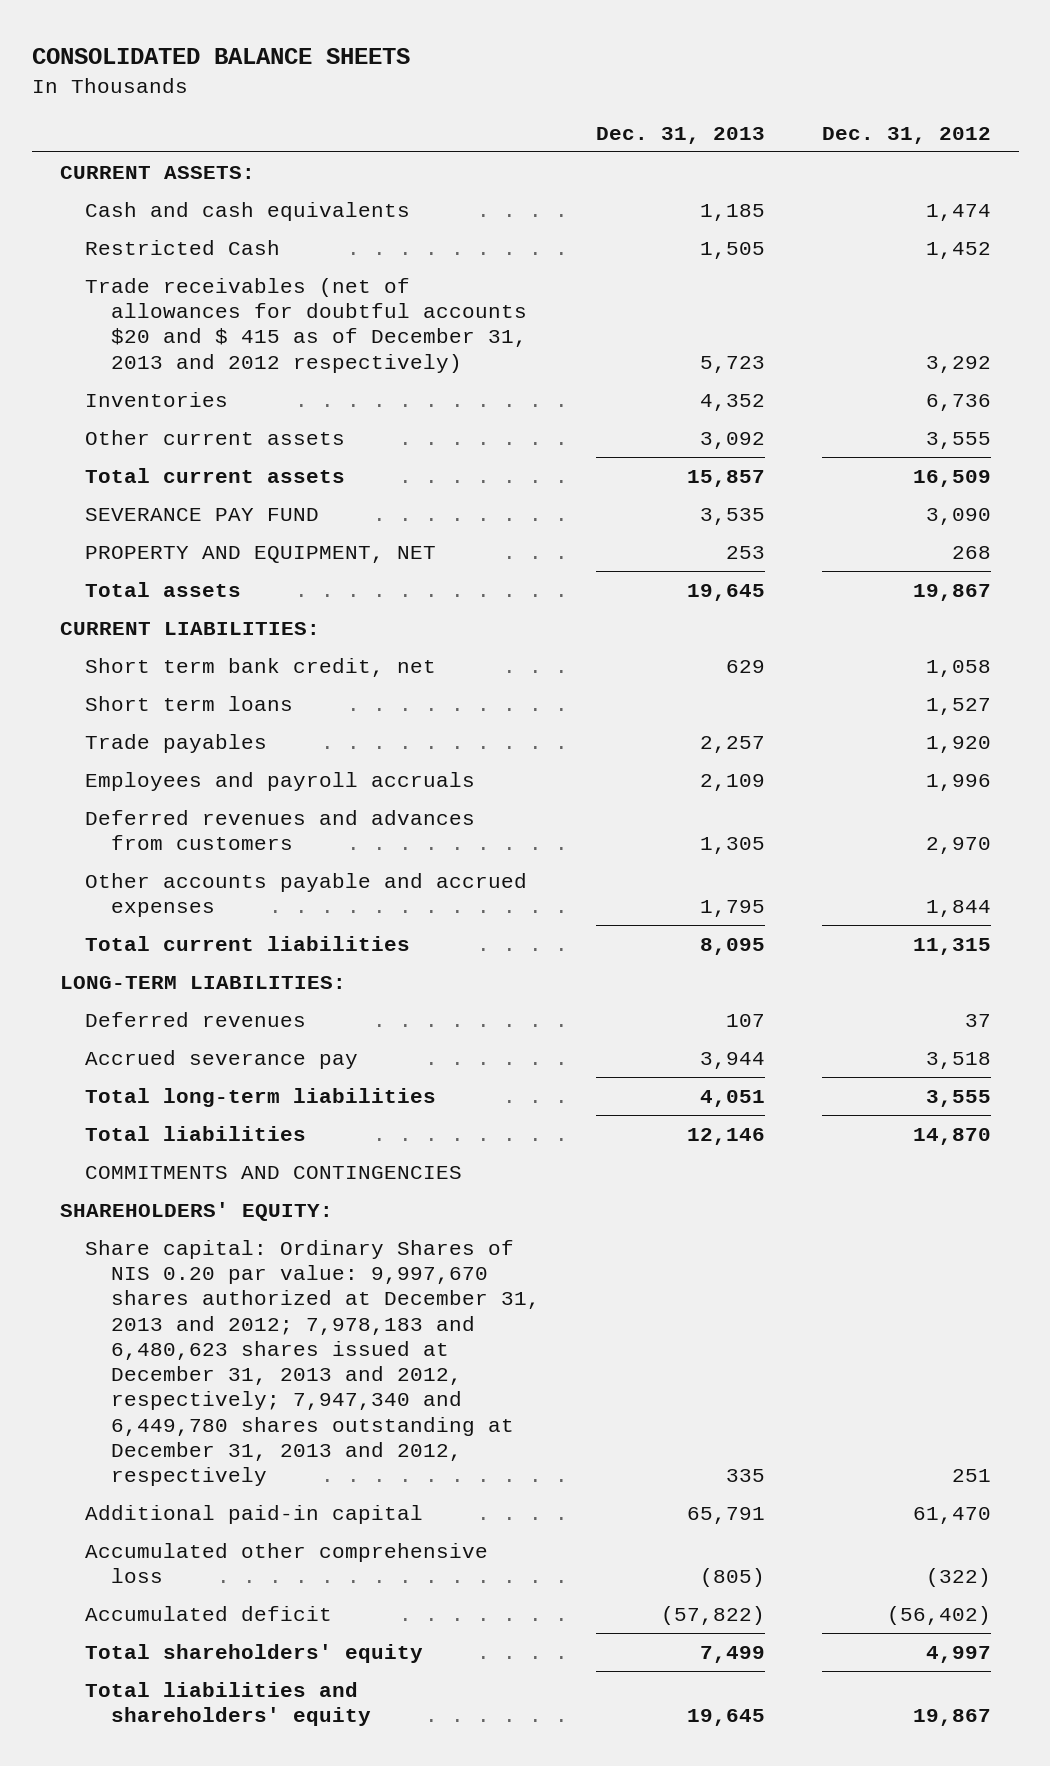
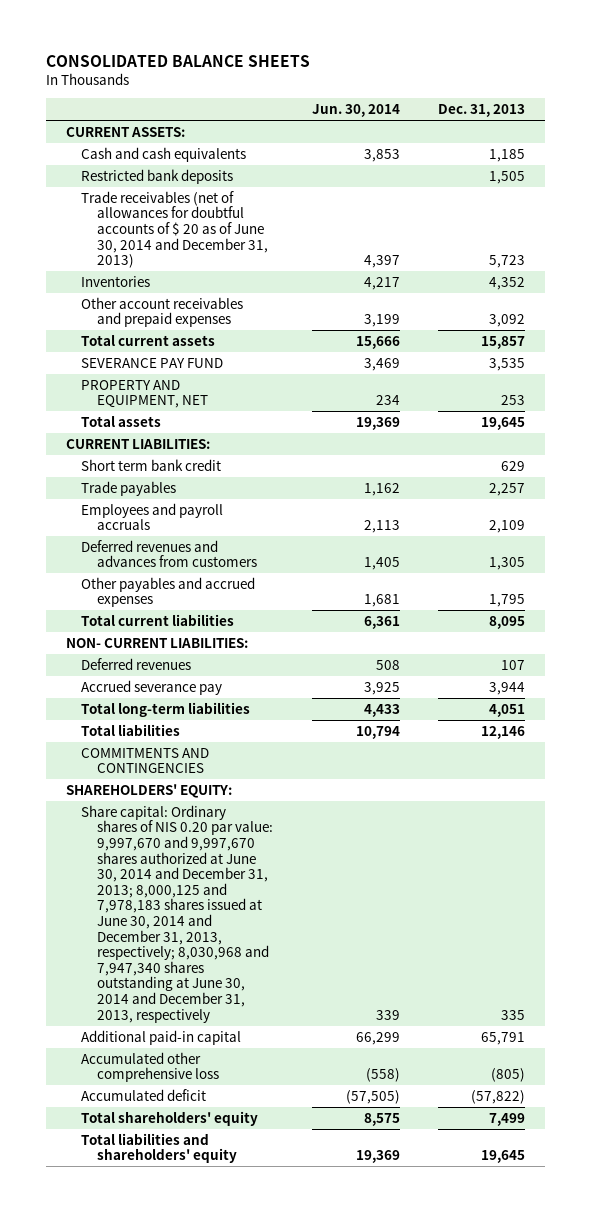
- | Dec. 31, 2013 | Dec. 31, 2012
+ | Jun. 30, 2014 | Dec. 31, 2013
- Restricted Cash | 1,505 | 1,452
- Trade receivables (net of allowances for doubtful accounts $20 and $ 415 as of December 31, 2013 and 2012 respectively) | 5,723 | 3,292
+ Restricted bank deposits | | 1,505
+ Trade receivables (net of allowances for doubtful accounts of $ 20 as of June 30, 2014 and December 31, 2013) | 4,397 | 5,723
- Other current assets | 3,092 | 3,555
+ Other account receivables and prepaid expenses | 3,199 | 3,092
- Short term bank credit, net | 629 | 1,058
- Short term loans | | 1,527
+ Short term bank credit | | 629
- Other accounts payable and accrued expenses | 1,795 | 1,844
+ Other payables and accrued expenses | 1,681 | 1,795
- LONG-TERM LIABILITIES:
+ NON- CURRENT LIABILITIES:
- Share capital: Ordinary Shares of NIS 0.20 par value: 9,997,670 shares authorized at December 31, 2013 and 2012; 7,978,183 and 6,480,623 shares issued at December 31, 2013 and 2012, respectively; 7,947,340 and 6,449,780 shares outstanding at December 31, 2013 and 2012, respectively | 335 | 251
+ Share capital: Ordinary shares of NIS 0.20 par value: 9,997,670 and 9,997,670 shares authorized at June 30, 2014 and December 31, 2013; 8,000,125 and 7,978,183 shares issued at June 30, 2014 and December 31, 2013, respectively; 8,030,968 and 7,947,340 shares outstanding at June 30, 2014 and December 31, 2013, respectively | 339 | 335

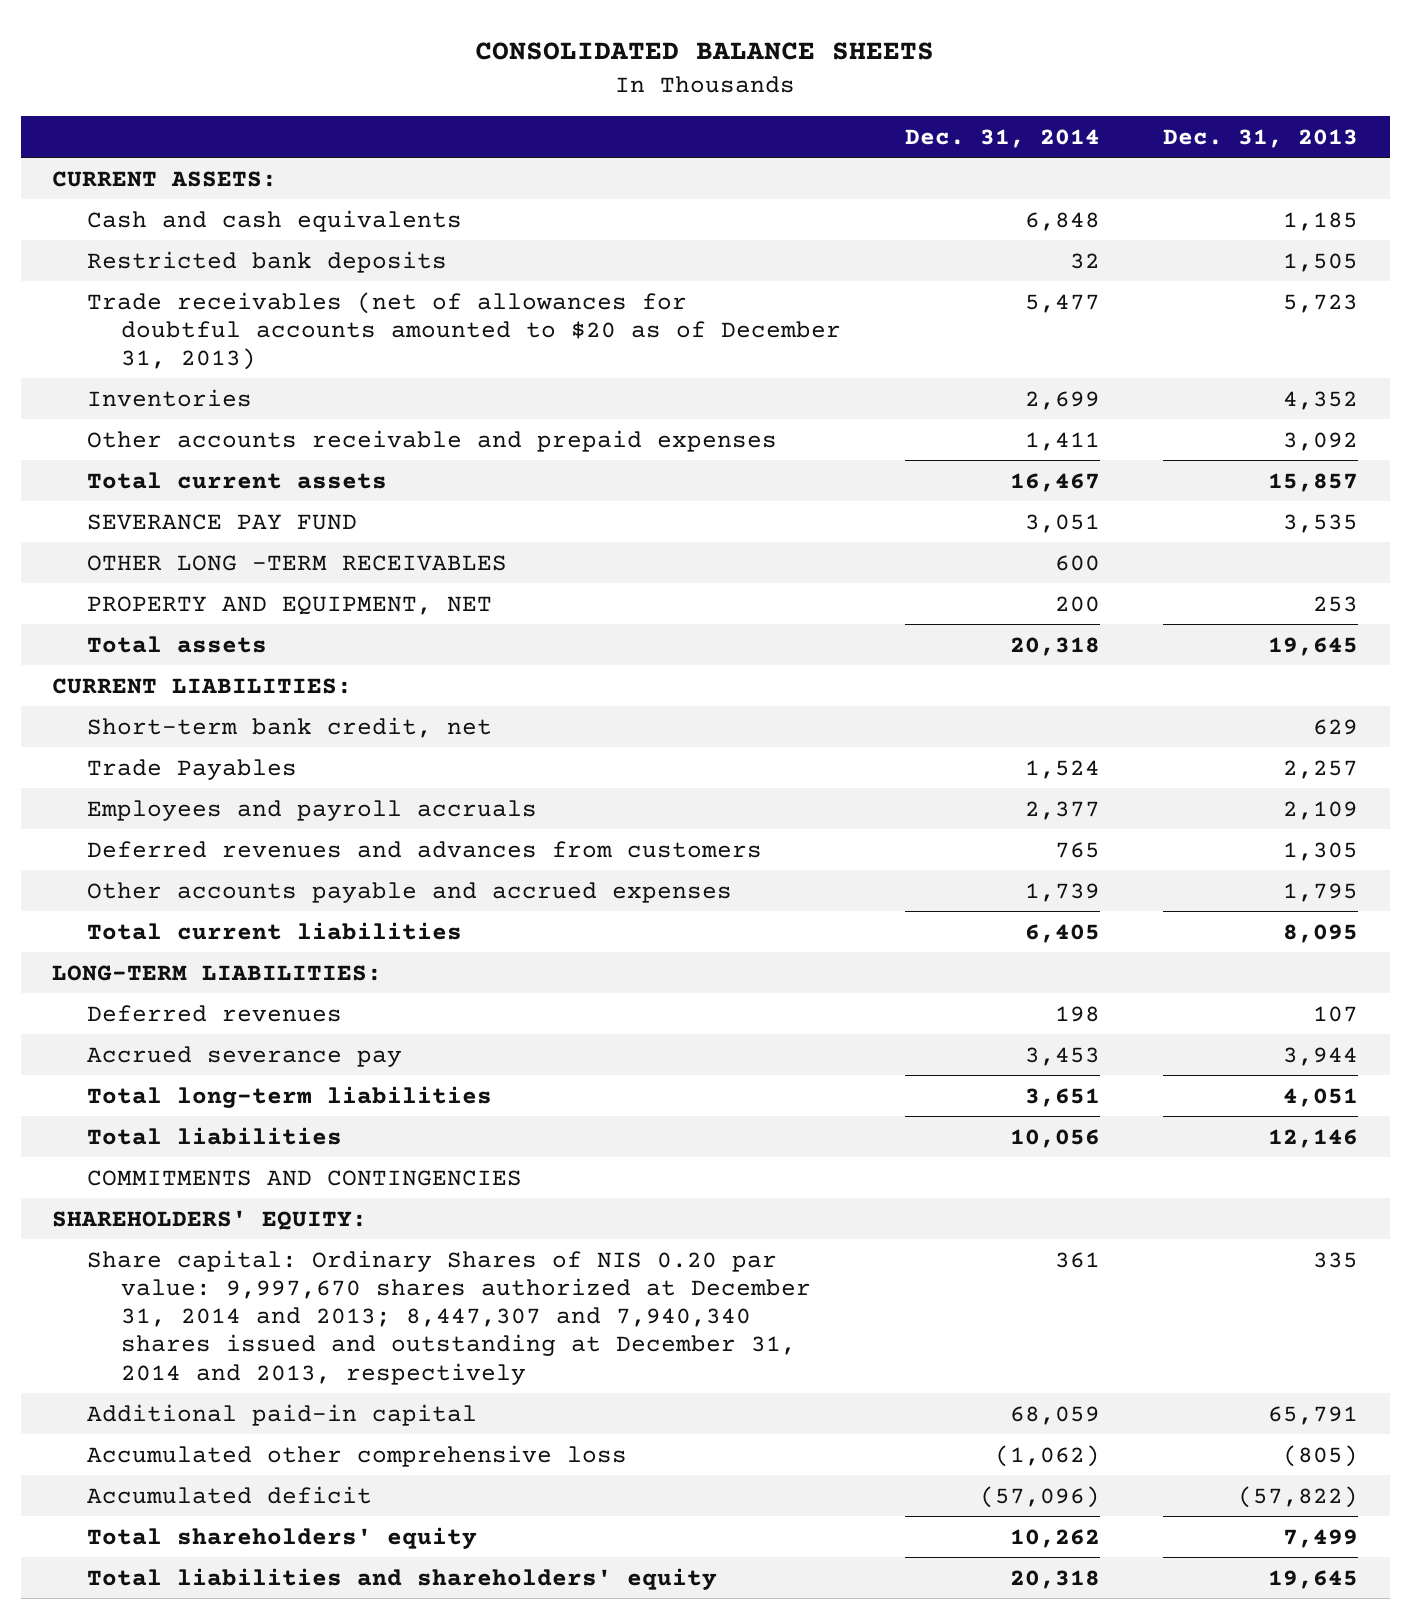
- | Jun. 30, 2014 | Dec. 31, 2013
+ | Dec. 31, 2014 | Dec. 31, 2013
- Trade receivables (net of allowances for doubtful accounts of $ 20 as of June 30, 2014 and December 31, 2013) | 4,397 | 5,723
+ Trade receivables (net of allowances for doubtful accounts amounted to $20 as of December 31, 2013) | 5,477 | 5,723
- Other account receivables and prepaid expenses | 3,199 | 3,092
+ Other accounts receivable and prepaid expenses | 1,411 | 3,092
+ OTHER LONG -TERM RECEIVABLES | 600 |
- Short term bank credit | | 629
- Trade payables | 1,162 | 2,257
+ Short-term bank credit, net | | 629
+ Trade Payables | 1,524 | 2,257
- Other payables and accrued expenses | 1,681 | 1,795
+ Other accounts payable and accrued expenses | 1,739 | 1,795
- NON- CURRENT LIABILITIES:
+ LONG-TERM LIABILITIES:
- Share capital: Ordinary shares of NIS 0.20 par value: 9,997,670 and 9,997,670 shares authorized at June 30, 2014 and December 31, 2013; 8,000,125 and 7,978,183 shares issued at June 30, 2014 and December 31, 2013, respectively; 8,030,968 and 7,947,340 shares outstanding at June 30, 2014 and December 31, 2013, respectively | 339 | 335
+ Share capital: Ordinary Shares of NIS 0.20 par value: 9,997,670 shares authorized at December 31, 2014 and 2013; 8,447,307 and 7,940,340 shares issued and outstanding at December 31, 2014 and 2013, respectively | 361 | 335

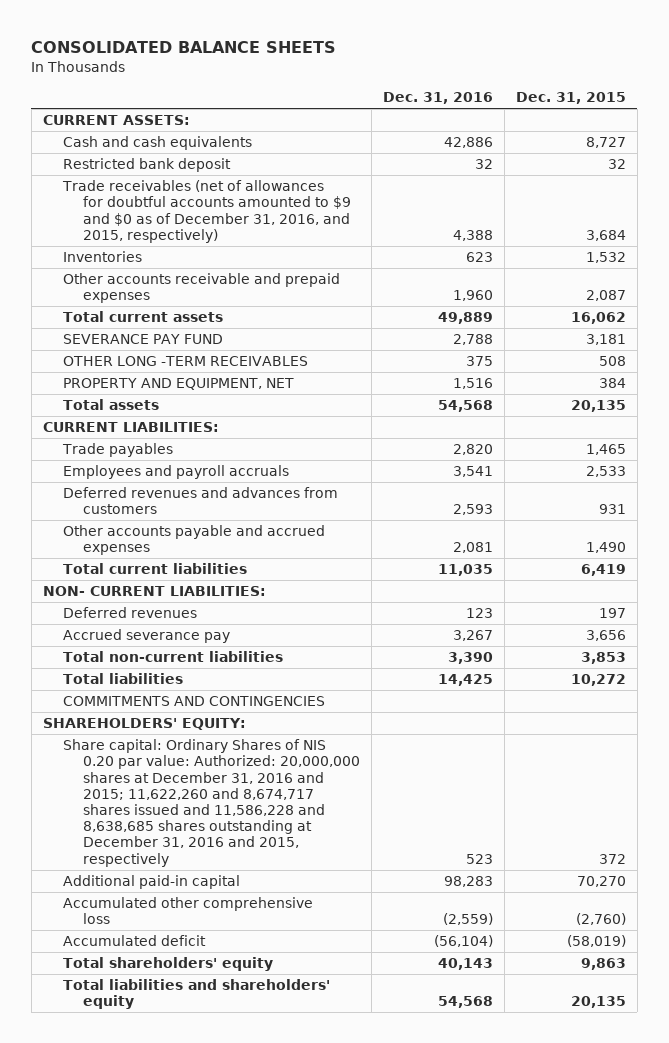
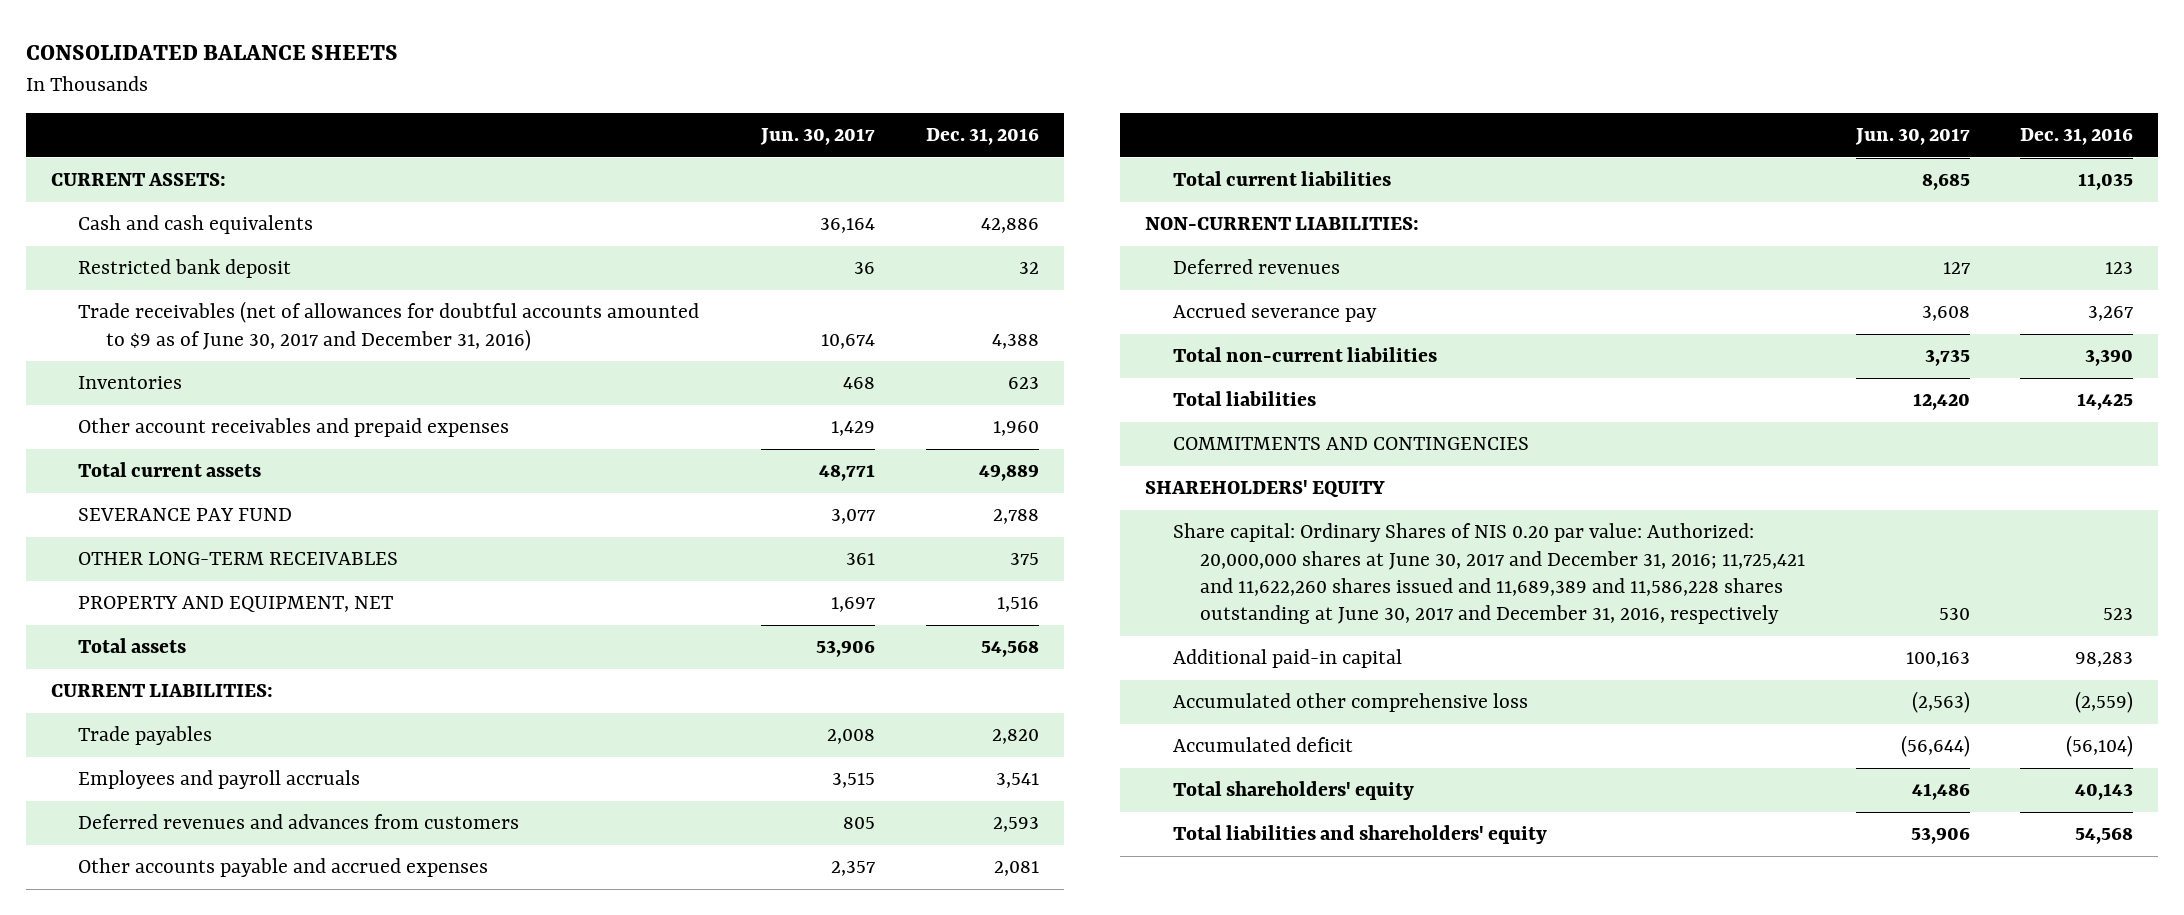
- | Dec. 31, 2016 | Dec. 31, 2015
+ | Jun. 30, 2017 | Dec. 31, 2016
- Trade receivables (net of allowances for doubtful accounts amounted to $9 and $0 as of December 31, 2016, and 2015, respectively) | 4,388 | 3,684
+ Trade receivables (net of allowances for doubtful accounts amounted to $9 as of June 30, 2017 and December 31, 2016) | 10,674 | 4,388
- Other accounts receivable and prepaid expenses | 1,960 | 2,087
+ Other account receivables and prepaid expenses | 1,429 | 1,960
- OTHER LONG -TERM RECEIVABLES | 375 | 508
+ OTHER LONG-TERM RECEIVABLES | 361 | 375
- NON- CURRENT LIABILITIES:
+ NON-CURRENT LIABILITIES:
- SHAREHOLDERS' EQUITY:
- Share capital: Ordinary Shares of NIS 0.20 par value: Authorized: 20,000,000 shares at December 31, 2016 and 2015; 11,622,260 and 8,674,717 shares issued and 11,586,228 and 8,638,685 shares outstanding at December 31, 2016 and 2015, respectively | 523 | 372
+ SHAREHOLDERS' EQUITY
+ Share capital: Ordinary Shares of NIS 0.20 par value: Authorized: 20,000,000 shares at June 30, 2017 and December 31, 2016; 11,725,421 and 11,622,260 shares issued and 11,689,389 and 11,586,228 shares outstanding at June 30, 2017 and December 31, 2016, respectively | 530 | 523

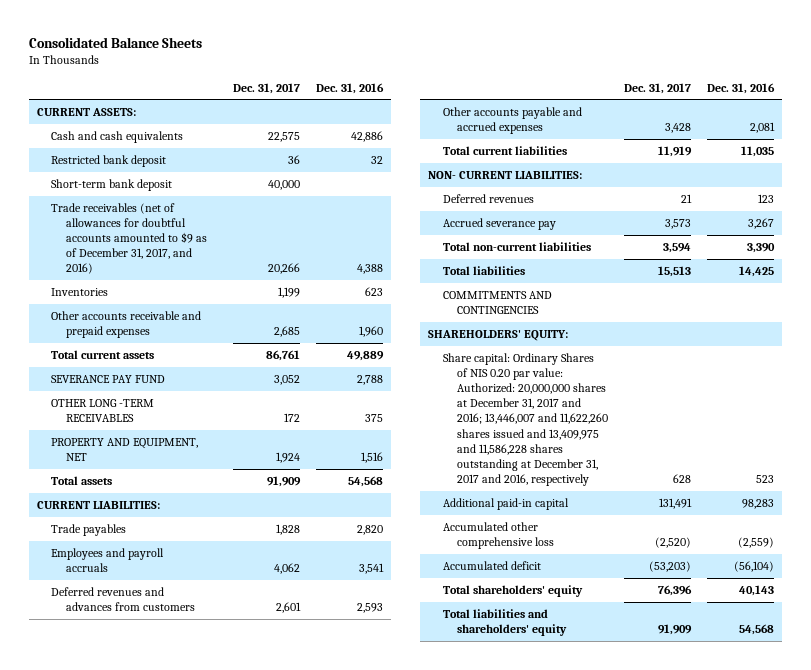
- CONSOLIDATED BALANCE SHEETS
+ Consolidated Balance Sheets
- | Jun. 30, 2017 | Dec. 31, 2016
+ | Dec. 31, 2017 | Dec. 31, 2016
- Trade receivables (net of allowances for doubtful accounts amounted to $9 as of June 30, 2017 and December 31, 2016) | 10,674 | 4,388
+ Short-term bank deposit | 40,000 |
+ Trade receivables (net of allowances for doubtful accounts amounted to $9 as of December 31, 2017, and 2016) | 20,266 | 4,388
- Other account receivables and prepaid expenses | 1,429 | 1,960
+ Other accounts receivable and prepaid expenses | 2,685 | 1,960
- OTHER LONG-TERM RECEIVABLES | 361 | 375
+ OTHER LONG -TERM RECEIVABLES | 172 | 375
- NON-CURRENT LIABILITIES:
+ NON- CURRENT LIABILITIES:
- SHAREHOLDERS' EQUITY
- Share capital: Ordinary Shares of NIS 0.20 par value: Authorized: 20,000,000 shares at June 30, 2017 and December 31, 2016; 11,725,421 and 11,622,260 shares issued and 11,689,389 and 11,586,228 shares outstanding at June 30, 2017 and December 31, 2016, respectively | 530 | 523
+ SHAREHOLDERS' EQUITY:
+ Share capital: Ordinary Shares of NIS 0.20 par value: Authorized: 20,000,000 shares at December 31, 2017 and 2016; 13,446,007 and 11,622,260 shares issued and 13,409,975 and 11,586,228 shares outstanding at December 31, 2017 and 2016, respectively | 628 | 523

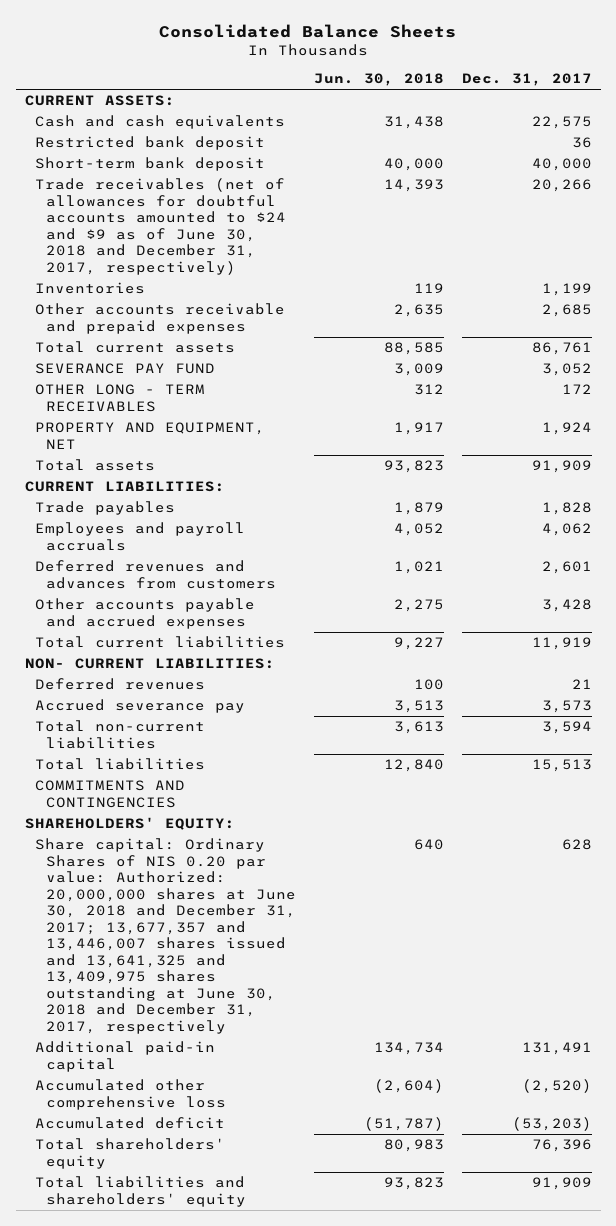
- | Dec. 31, 2017 | Dec. 31, 2016
+ | Jun. 30, 2018 | Dec. 31, 2017
- Trade receivables (net of allowances for doubtful accounts amounted to $9 as of December 31, 2017, and 2016) | 20,266 | 4,388
+ Trade receivables (net of allowances for doubtful accounts amounted to $24 and $9 as of June 30, 2018 and December 31, 2017, respectively) | 14,393 | 20,266
- OTHER LONG -TERM RECEIVABLES | 172 | 375
+ OTHER LONG - TERM RECEIVABLES | 312 | 172
- Share capital: Ordinary Shares of NIS 0.20 par value: Authorized: 20,000,000 shares at December 31, 2017 and 2016; 13,446,007 and 11,622,260 shares issued and 13,409,975 and 11,586,228 shares outstanding at December 31, 2017 and 2016, respectively | 628 | 523
+ Share capital: Ordinary Shares of NIS 0.20 par value: Authorized: 20,000,000 shares at June 30, 2018 and December 31, 2017; 13,677,357 and 13,446,007 shares issued and 13,641,325 and 13,409,975 shares outstanding at June 30, 2018 and December 31, 2017, respectively | 640 | 628

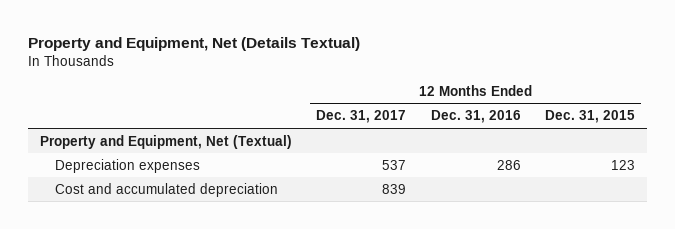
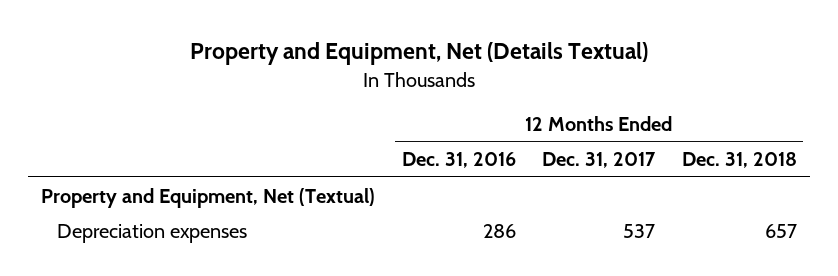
- | 12 Months Ended Dec. 31, 2017 | 12 Months Ended Dec. 31, 2016 | 12 Months Ended Dec. 31, 2015
+ | 12 Months Ended Dec. 31, 2016 | 12 Months Ended Dec. 31, 2017 | 12 Months Ended Dec. 31, 2018
- Cost and accumulated depreciation | 839 | |

